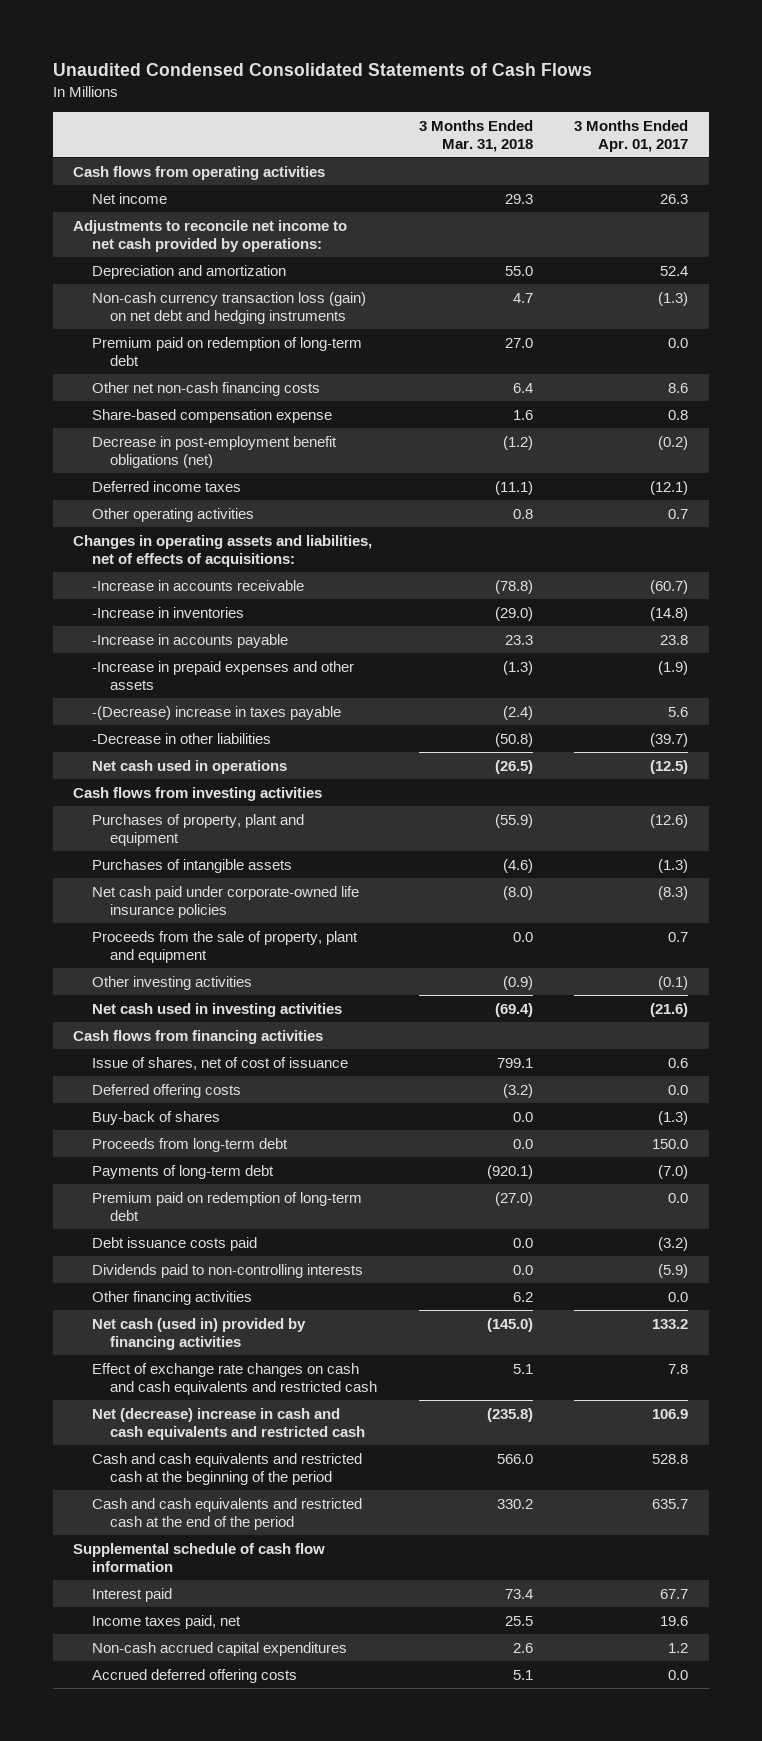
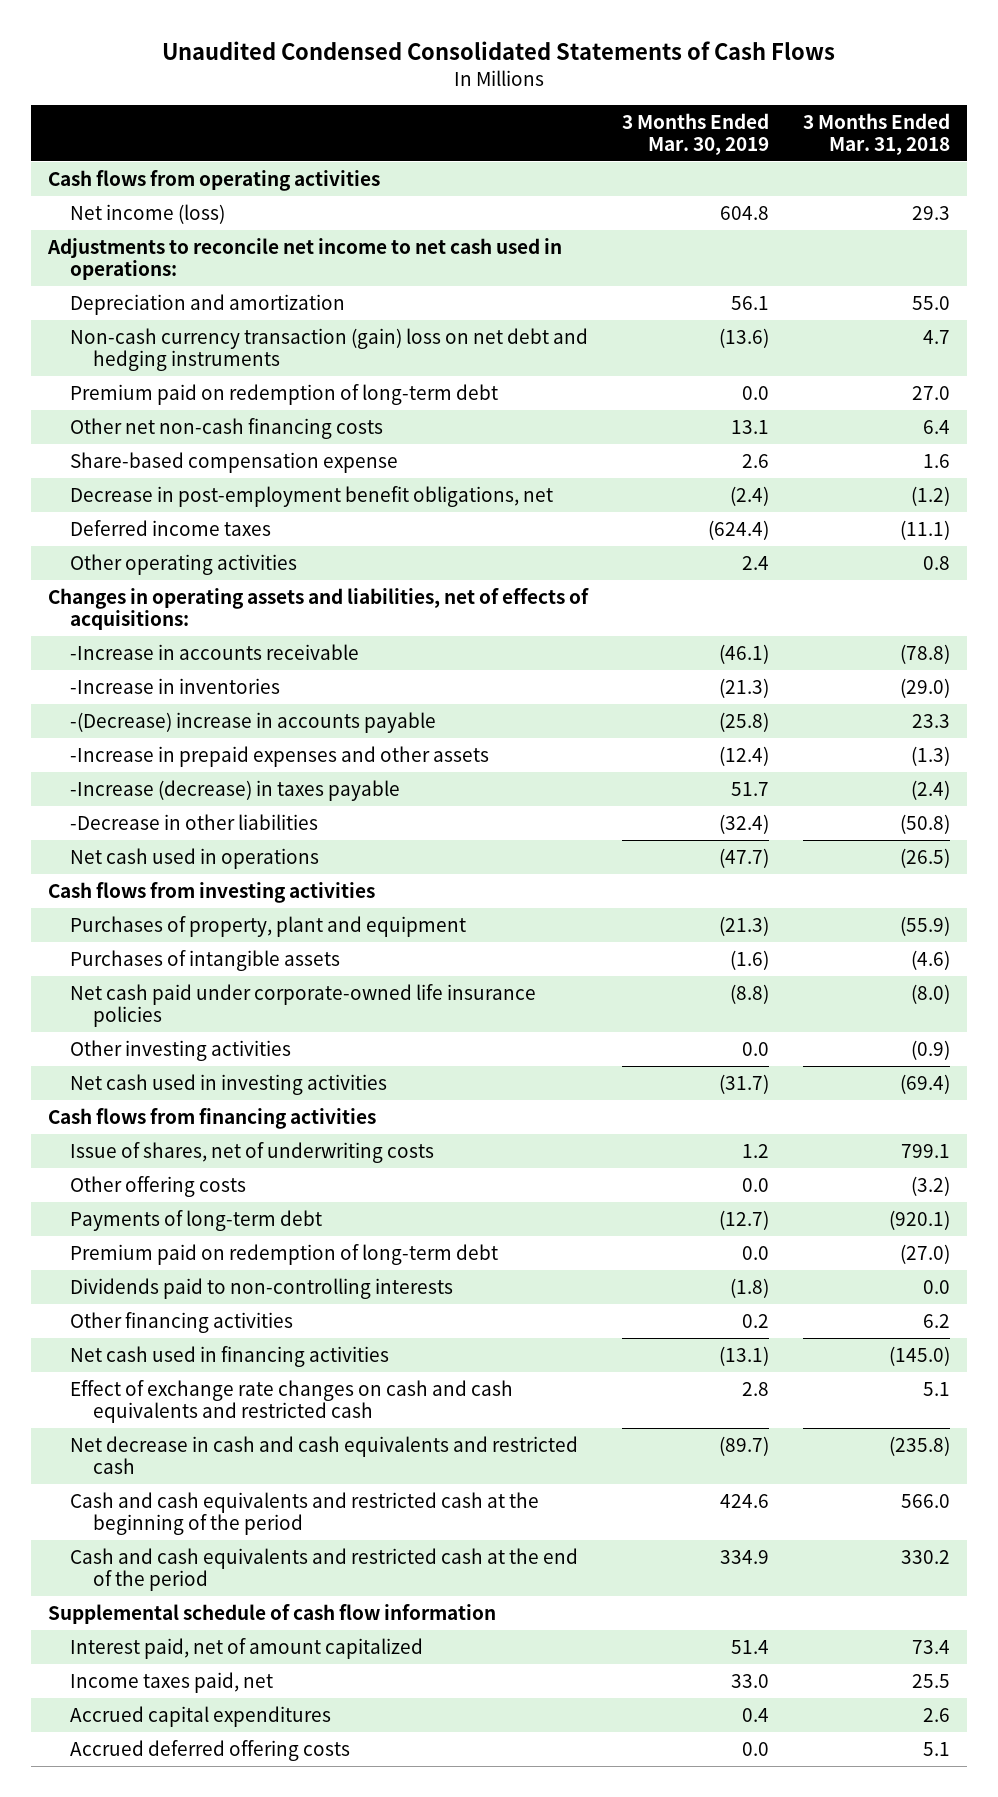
- | 3 Months Ended Mar. 31, 2018 | 3 Months Ended Apr. 01, 2017
+ | 3 Months Ended Mar. 30, 2019 | 3 Months Ended Mar. 31, 2018
- Net income | 29.3 | 26.3
- Adjustments to reconcile net income to net cash provided by operations:
+ Net income (loss) | 604.8 | 29.3
+ Adjustments to reconcile net income to net cash used in operations:
- Non-cash currency transaction loss (gain) on net debt and hedging instruments | 4.7 | (1.3)
+ Non-cash currency transaction (gain) loss on net debt and hedging instruments | (13.6) | 4.7
- Decrease in post-employment benefit obligations (net) | (1.2) | (0.2)
+ Decrease in post-employment benefit obligations, net | (2.4) | (1.2)
- -Increase in accounts payable | 23.3 | 23.8
+ -(Decrease) increase in accounts payable | (25.8) | 23.3
- -(Decrease) increase in taxes payable | (2.4) | 5.6
+ -Increase (decrease) in taxes payable | 51.7 | (2.4)
- Proceeds from the sale of property, plant and equipment | 0.0 | 0.7
- Issue of shares, net of cost of issuance | 799.1 | 0.6
- Deferred offering costs | (3.2) | 0.0
- Buy-back of shares | 0.0 | (1.3)
- Proceeds from long-term debt | 0.0 | 150.0
+ Issue of shares, net of underwriting costs | 1.2 | 799.1
+ Other offering costs | 0.0 | (3.2)
- Debt issuance costs paid | 0.0 | (3.2)
- Net cash (used in) provided by financing activities | (145.0) | 133.2
+ Net cash used in financing activities | (13.1) | (145.0)
- Net (decrease) increase in cash and cash equivalents and restricted cash | (235.8) | 106.9
+ Net decrease in cash and cash equivalents and restricted cash | (89.7) | (235.8)
- Interest paid | 73.4 | 67.7
+ Interest paid, net of amount capitalized | 51.4 | 73.4
- Non-cash accrued capital expenditures | 2.6 | 1.2
+ Accrued capital expenditures | 0.4 | 2.6

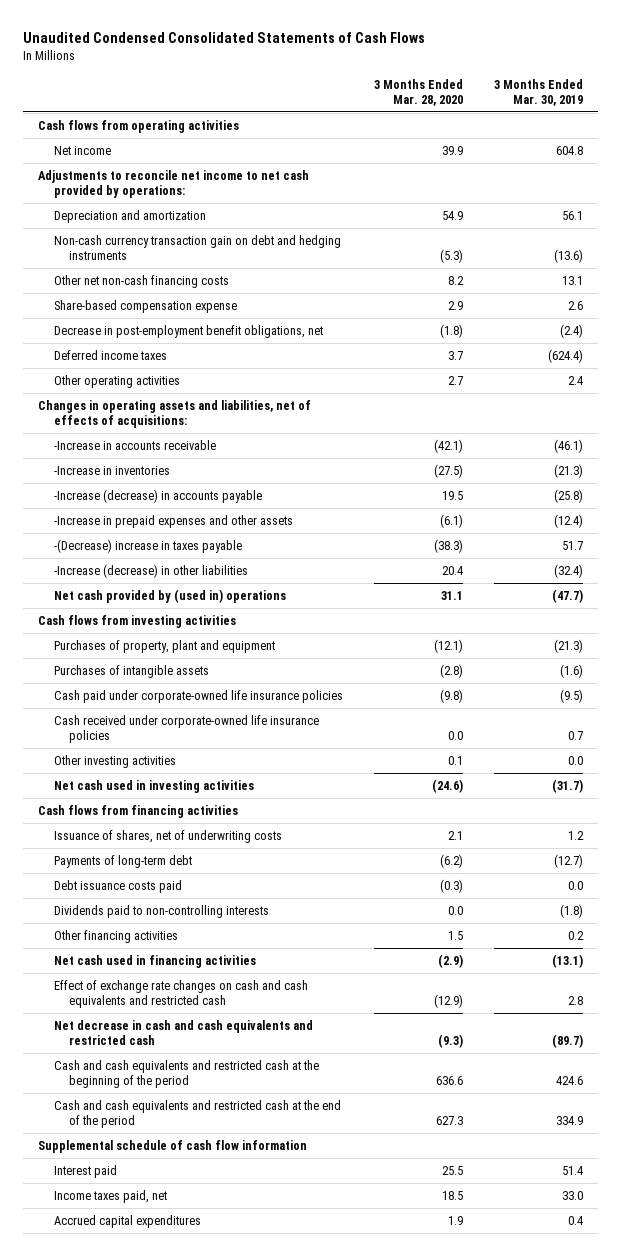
- | 3 Months Ended Mar. 30, 2019 | 3 Months Ended Mar. 31, 2018
+ | 3 Months Ended Mar. 28, 2020 | 3 Months Ended Mar. 30, 2019
- Net income (loss) | 604.8 | 29.3
- Adjustments to reconcile net income to net cash used in operations:
+ Net income | 39.9 | 604.8
+ Adjustments to reconcile net income to net cash provided by operations:
- Non-cash currency transaction (gain) loss on net debt and hedging instruments | (13.6) | 4.7
- Premium paid on redemption of long-term debt | 0.0 | 27.0
+ Non-cash currency transaction gain on debt and hedging instruments | (5.3) | (13.6)
- -(Decrease) increase in accounts payable | (25.8) | 23.3
+ -Increase (decrease) in accounts payable | 19.5 | (25.8)
- -Increase (decrease) in taxes payable | 51.7 | (2.4)
- -Decrease in other liabilities | (32.4) | (50.8)
- Net cash used in operations | (47.7) | (26.5)
+ -(Decrease) increase in taxes payable | (38.3) | 51.7
+ -Increase (decrease) in other liabilities | 20.4 | (32.4)
+ Net cash provided by (used in) operations | 31.1 | (47.7)
- Net cash paid under corporate-owned life insurance policies | (8.8) | (8.0)
+ Cash paid under corporate-owned life insurance policies | (9.8) | (9.5)
+ Cash received under corporate-owned life insurance policies | 0.0 | 0.7
- Issue of shares, net of underwriting costs | 1.2 | 799.1
- Other offering costs | 0.0 | (3.2)
+ Issuance of shares, net of underwriting costs | 2.1 | 1.2
- Premium paid on redemption of long-term debt | 0.0 | (27.0)
+ Debt issuance costs paid | (0.3) | 0.0
- Interest paid, net of amount capitalized | 51.4 | 73.4
+ Interest paid | 25.5 | 51.4
- Accrued deferred offering costs | 0.0 | 5.1

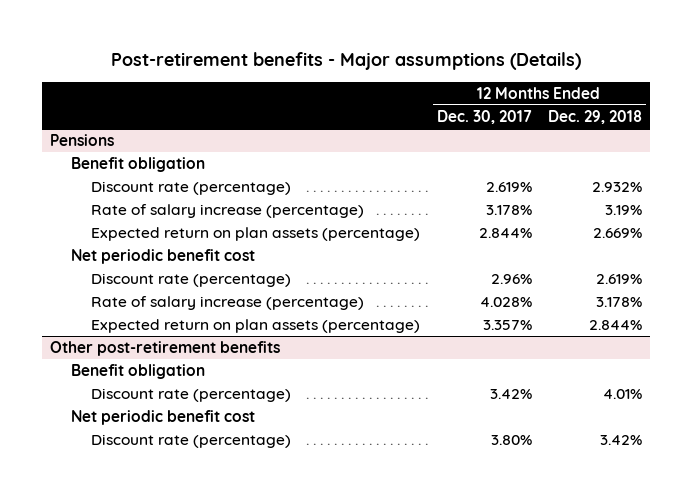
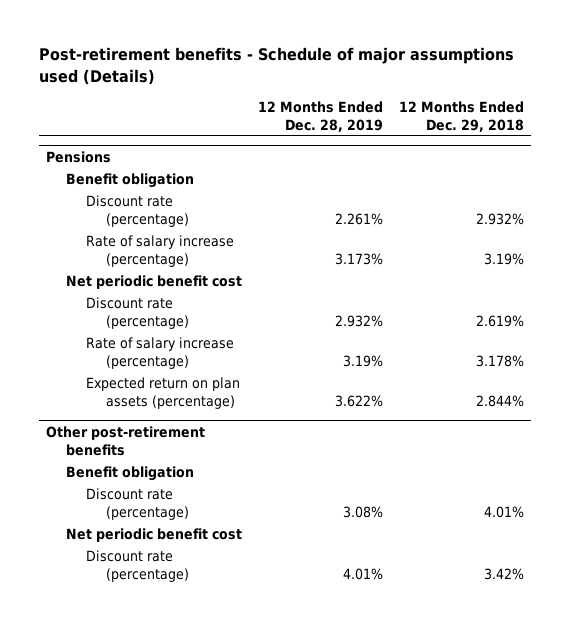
- Post-retirement benefits - Major assumptions (Details)
+ Post-retirement benefits - Schedule of major assumptions used (Details)
- | 12 Months Ended Dec. 30, 2017 | 12 Months Ended Dec. 29, 2018
+ | 12 Months Ended Dec. 28, 2019 | 12 Months Ended Dec. 29, 2018
@ Pensions
- Expected return on plan assets (percentage) | 2.844% | 2.669%

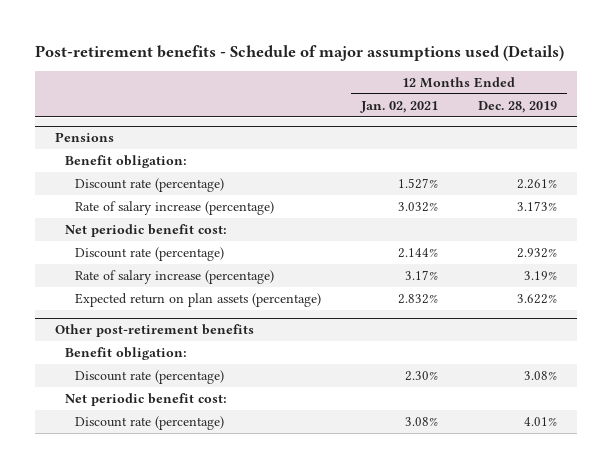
- | 12 Months Ended Dec. 28, 2019 | 12 Months Ended Dec. 29, 2018
+ | 12 Months Ended Jan. 02, 2021 | 12 Months Ended Dec. 28, 2019
@ Pensions
- Benefit obligation
+ Benefit obligation:
- Net periodic benefit cost
+ Net periodic benefit cost:
@ Other post-retirement benefits
- Benefit obligation
+ Benefit obligation:
- Net periodic benefit cost
+ Net periodic benefit cost:

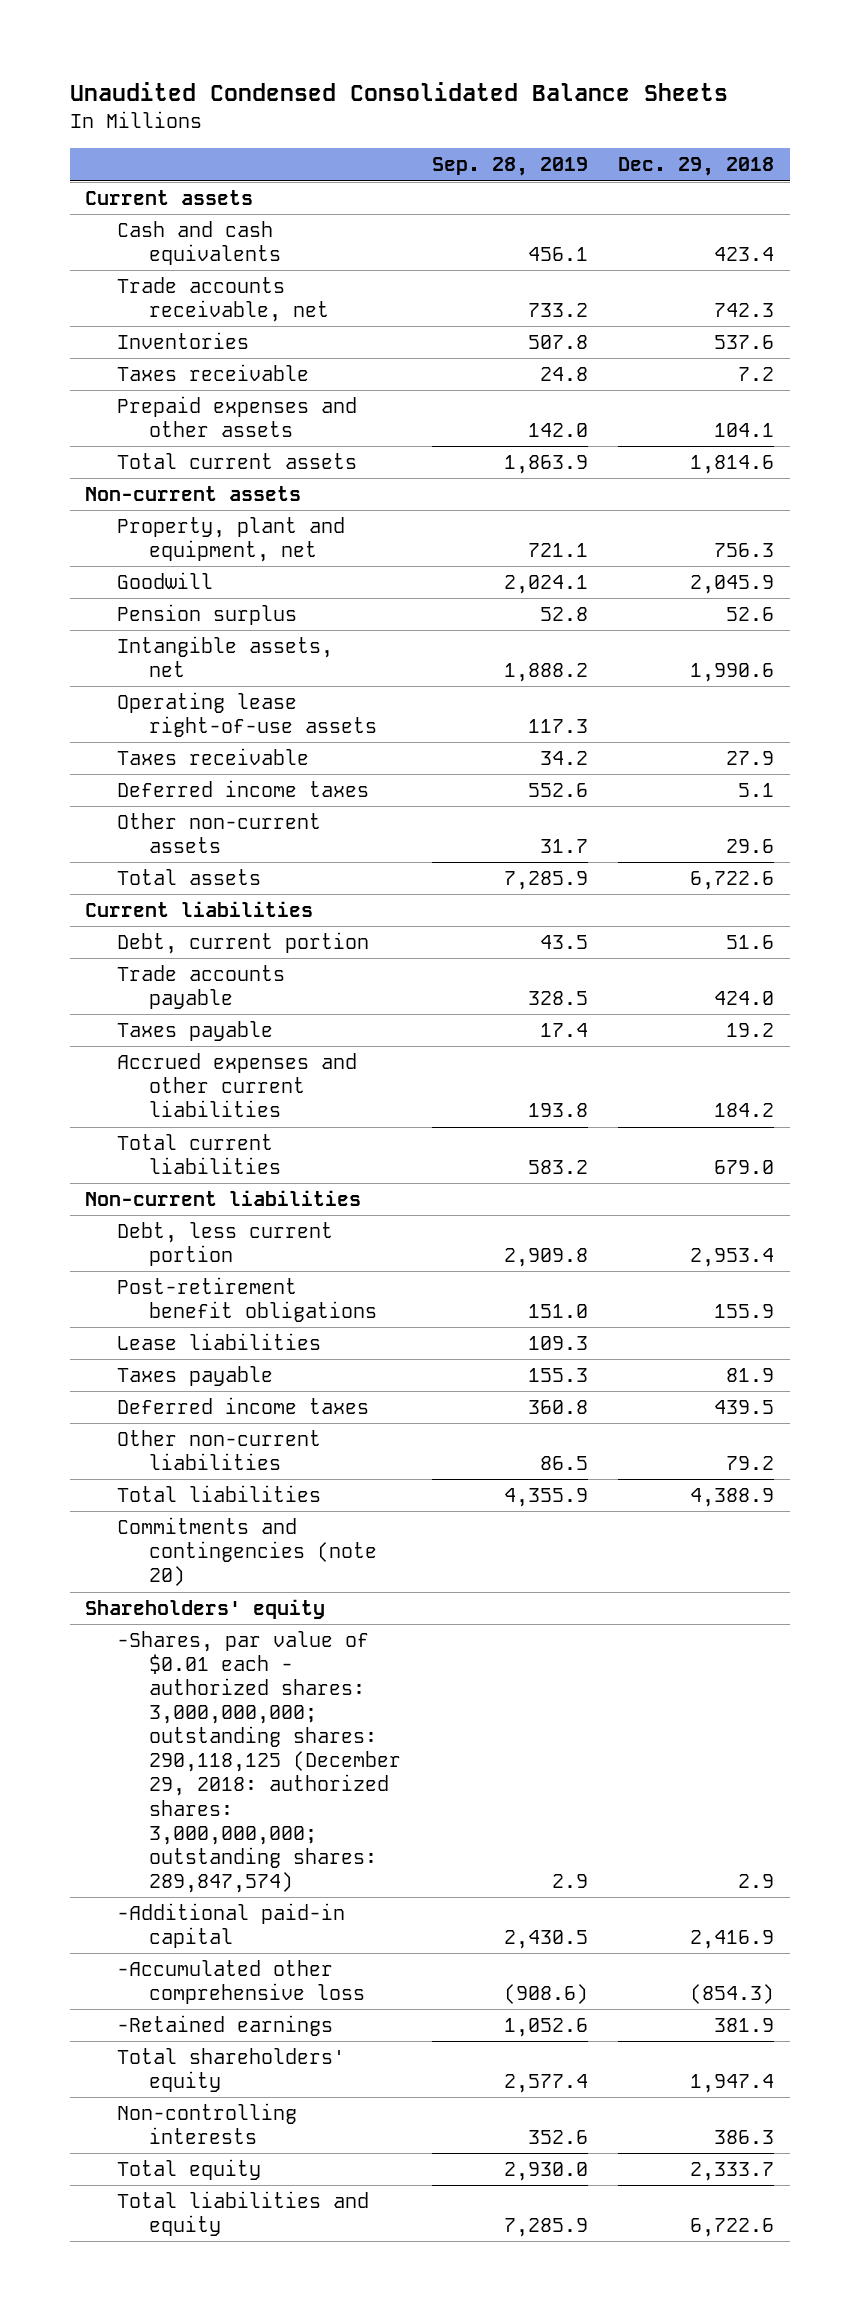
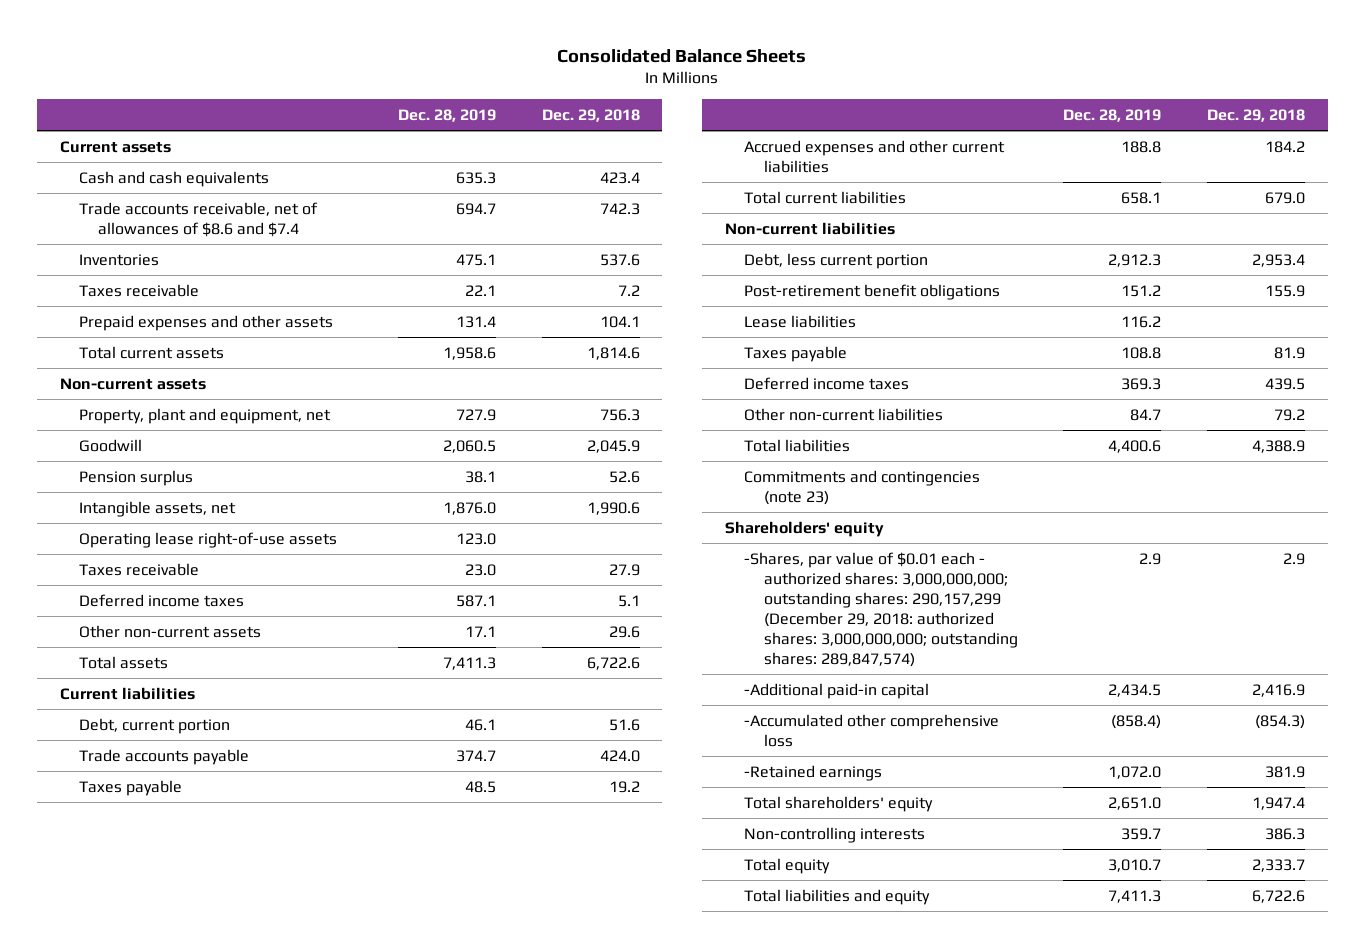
- Unaudited Condensed Consolidated Balance Sheets
+ Consolidated Balance Sheets
- | Sep. 28, 2019 | Dec. 29, 2018
+ | Dec. 28, 2019 | Dec. 29, 2018
- Trade accounts receivable, net | 733.2 | 742.3
+ Trade accounts receivable, net of allowances of $8.6 and $7.4 | 694.7 | 742.3
- Commitments and contingencies (note 20)
+ Commitments and contingencies (note 23)
- -Shares, par value of $0.01 each - authorized shares: 3,000,000,000; outstanding shares: 290,118,125 (December 29, 2018: authorized shares: 3,000,000,000; outstanding shares: 289,847,574) | 2.9 | 2.9
+ -Shares, par value of $0.01 each - authorized shares: 3,000,000,000; outstanding shares: 290,157,299 (December 29, 2018: authorized shares: 3,000,000,000; outstanding shares: 289,847,574) | 2.9 | 2.9

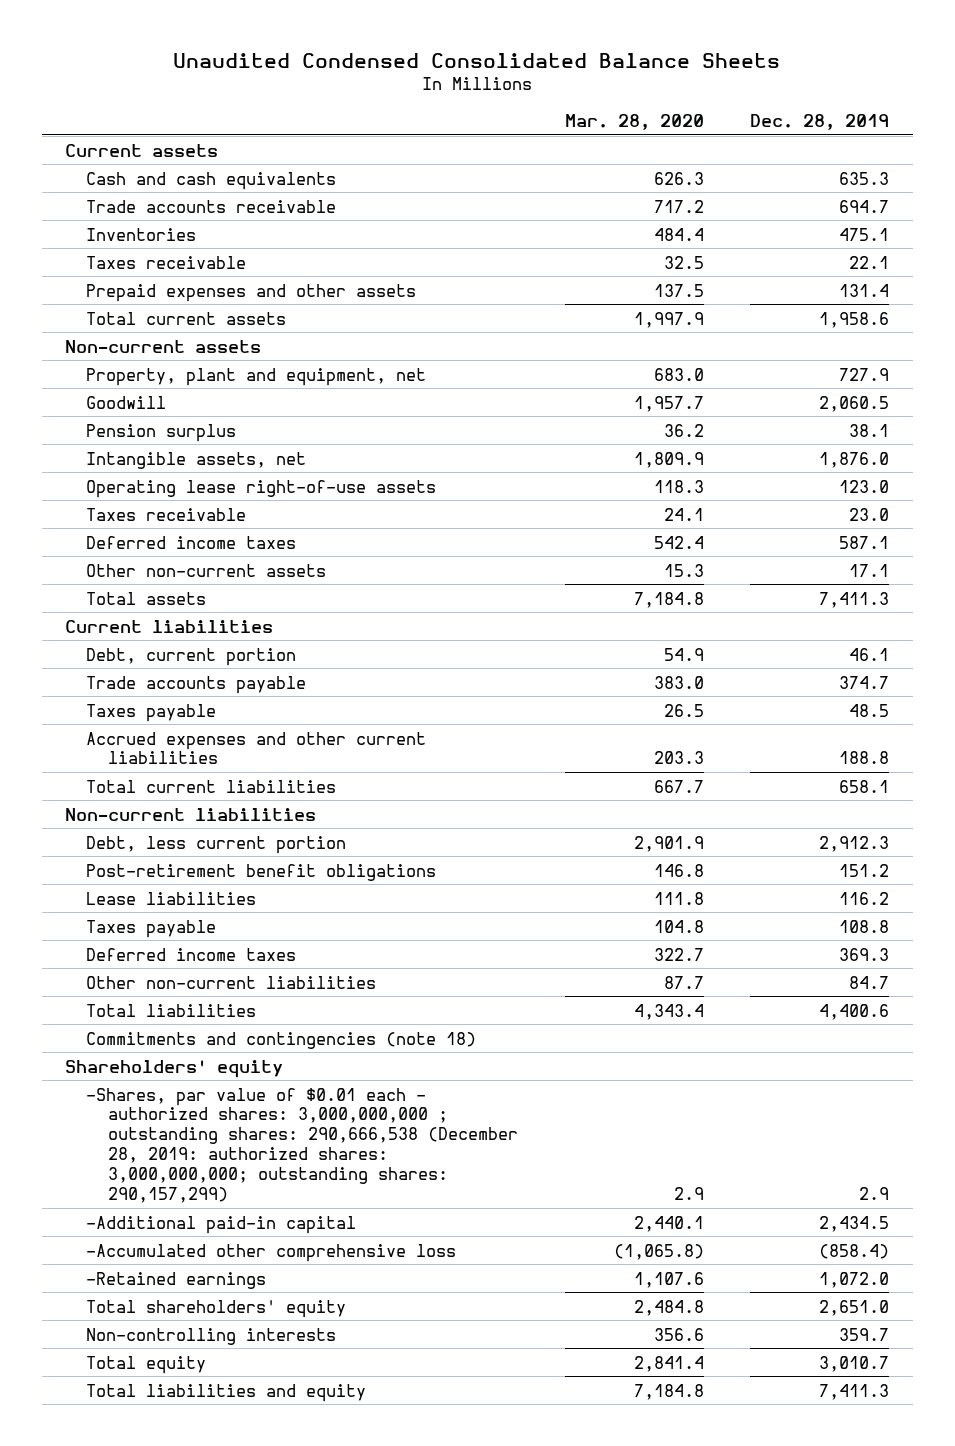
- Consolidated Balance Sheets
+ Unaudited Condensed Consolidated Balance Sheets
- | Dec. 28, 2019 | Dec. 29, 2018
+ | Mar. 28, 2020 | Dec. 28, 2019
- Trade accounts receivable, net of allowances of $8.6 and $7.4 | 694.7 | 742.3
+ Trade accounts receivable | 717.2 | 694.7
- Commitments and contingencies (note 23)
+ Commitments and contingencies (note 18)
- -Shares, par value of $0.01 each - authorized shares: 3,000,000,000; outstanding shares: 290,157,299 (December 29, 2018: authorized shares: 3,000,000,000; outstanding shares: 289,847,574) | 2.9 | 2.9
+ -Shares, par value of $0.01 each - authorized shares: 3,000,000,000 ; outstanding shares: 290,666,538 (December 28, 2019: authorized shares: 3,000,000,000; outstanding shares: 290,157,299) | 2.9 | 2.9

